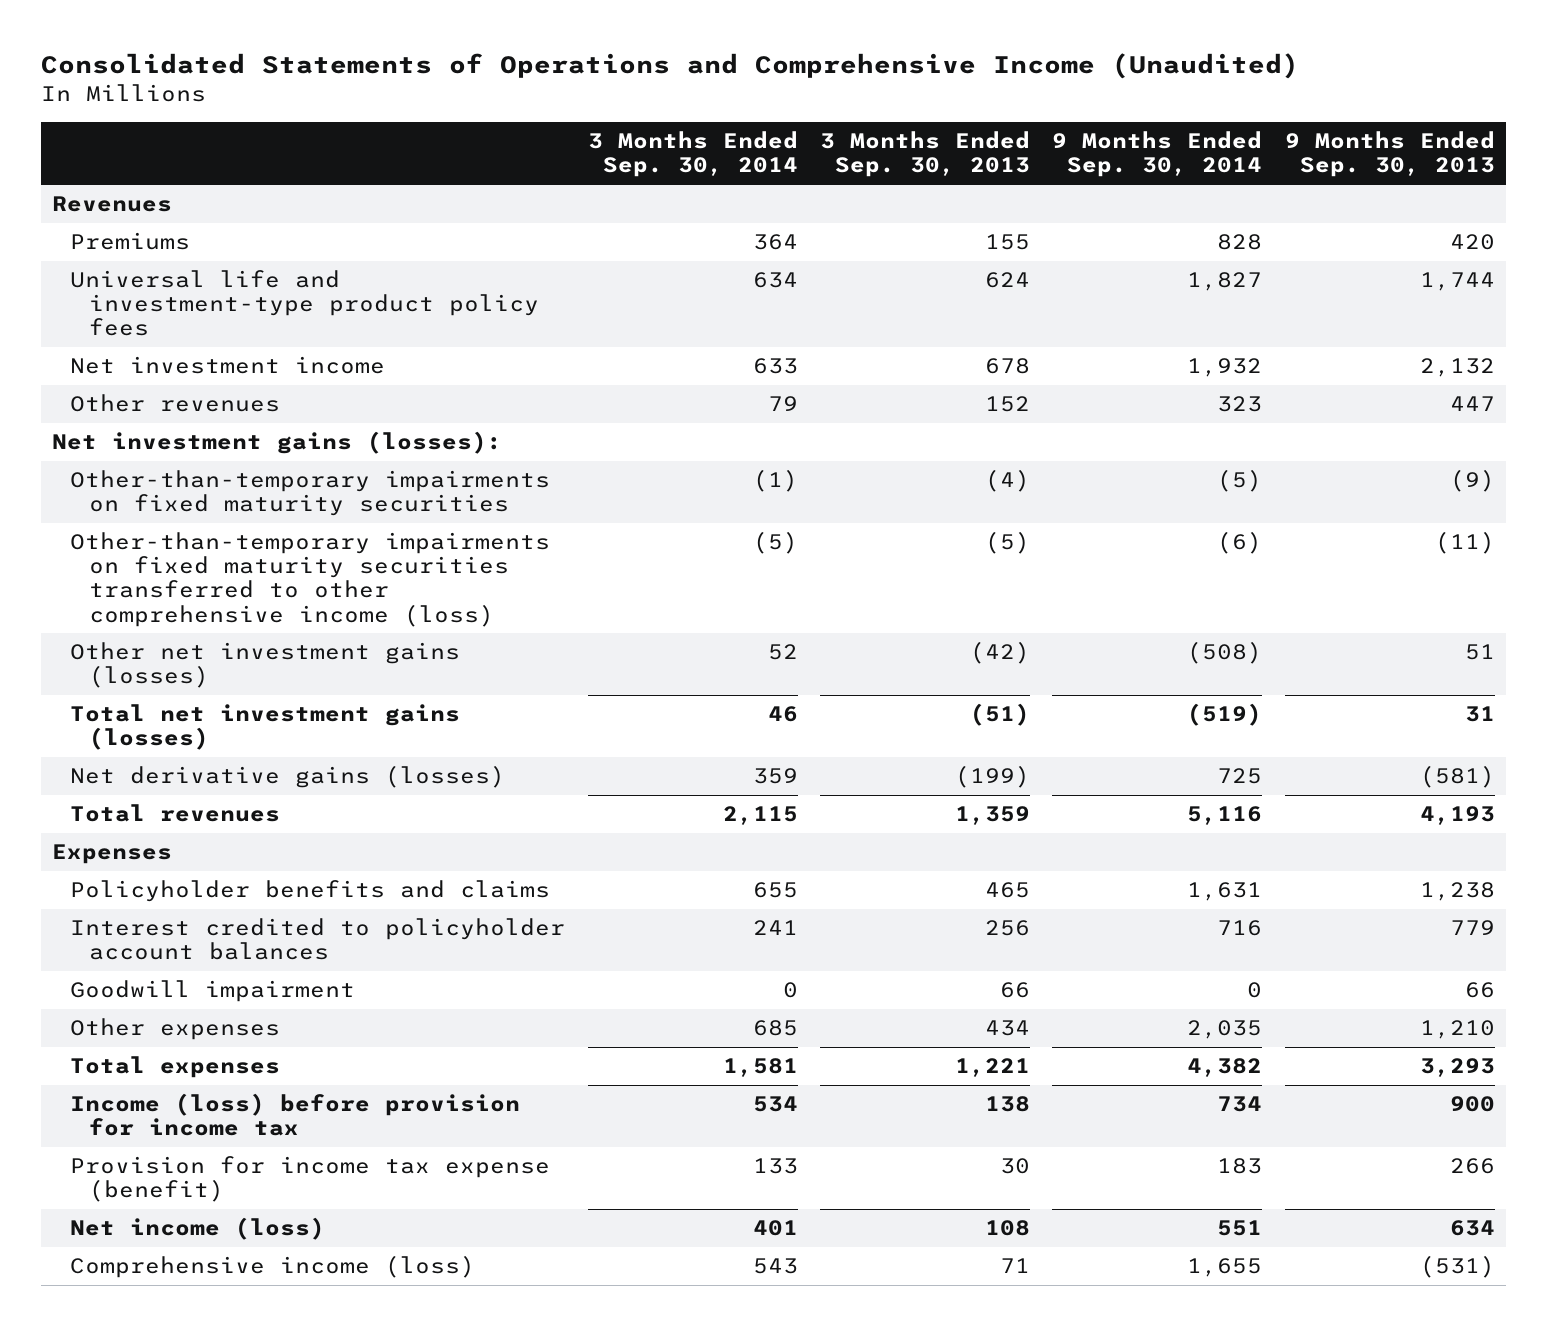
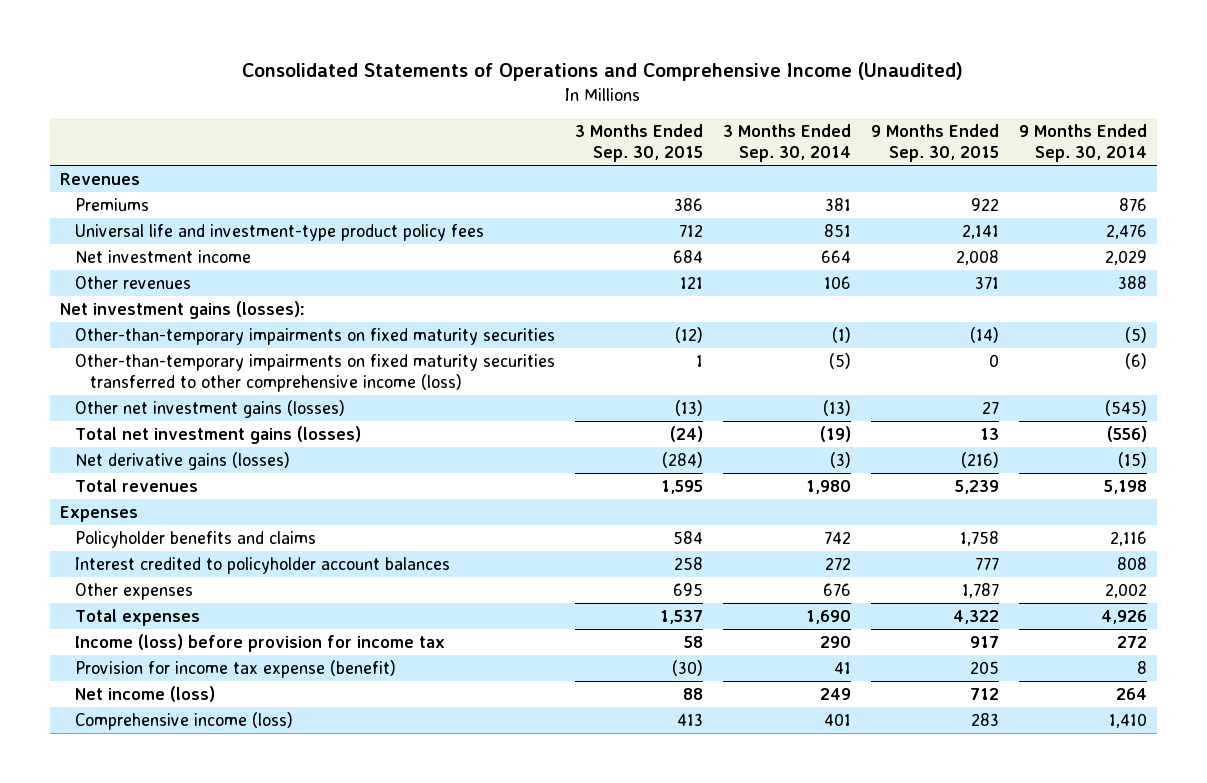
- | 3 Months Ended Sep. 30, 2014 | 3 Months Ended Sep. 30, 2013 | 9 Months Ended Sep. 30, 2014 | 9 Months Ended Sep. 30, 2013
+ | 3 Months Ended Sep. 30, 2015 | 3 Months Ended Sep. 30, 2014 | 9 Months Ended Sep. 30, 2015 | 9 Months Ended Sep. 30, 2014
- Premiums | 364 | 155 | 828 | 420
- Universal life and investment-type product policy fees | 634 | 624 | 1,827 | 1,744
- Net investment income | 633 | 678 | 1,932 | 2,132
- Other revenues | 79 | 152 | 323 | 447
+ Premiums | 386 | 381 | 922 | 876
+ Universal life and investment-type product policy fees | 712 | 851 | 2,141 | 2,476
+ Net investment income | 684 | 664 | 2,008 | 2,029
+ Other revenues | 121 | 106 | 371 | 388
- Other net investment gains (losses) | 52 | (42) | (508) | 51
- Total net investment gains (losses) | 46 | (51) | (519) | 31
- Net derivative gains (losses) | 359 | (199) | 725 | (581)
- Total revenues | 2,115 | 1,359 | 5,116 | 4,193
+ Other net investment gains (losses) | (13) | (13) | 27 | (545)
+ Total net investment gains (losses) | (24) | (19) | 13 | (556)
+ Net derivative gains (losses) | (284) | (3) | (216) | (15)
+ Total revenues | 1,595 | 1,980 | 5,239 | 5,198
- Policyholder benefits and claims | 655 | 465 | 1,631 | 1,238
- Interest credited to policyholder account balances | 241 | 256 | 716 | 779
- Goodwill impairment | 0 | 66 | 0 | 66
- Other expenses | 685 | 434 | 2,035 | 1,210
- Total expenses | 1,581 | 1,221 | 4,382 | 3,293
- Income (loss) before provision for income tax | 534 | 138 | 734 | 900
- Provision for income tax expense (benefit) | 133 | 30 | 183 | 266
- Net income (loss) | 401 | 108 | 551 | 634
- Comprehensive income (loss) | 543 | 71 | 1,655 | (531)
+ Policyholder benefits and claims | 584 | 742 | 1,758 | 2,116
+ Interest credited to policyholder account balances | 258 | 272 | 777 | 808
+ Other expenses | 695 | 676 | 1,787 | 2,002
+ Total expenses | 1,537 | 1,690 | 4,322 | 4,926
+ Income (loss) before provision for income tax | 58 | 290 | 917 | 272
+ Provision for income tax expense (benefit) | (30) | 41 | 205 | 8
+ Net income (loss) | 88 | 249 | 712 | 264
+ Comprehensive income (loss) | 413 | 401 | 283 | 1,410

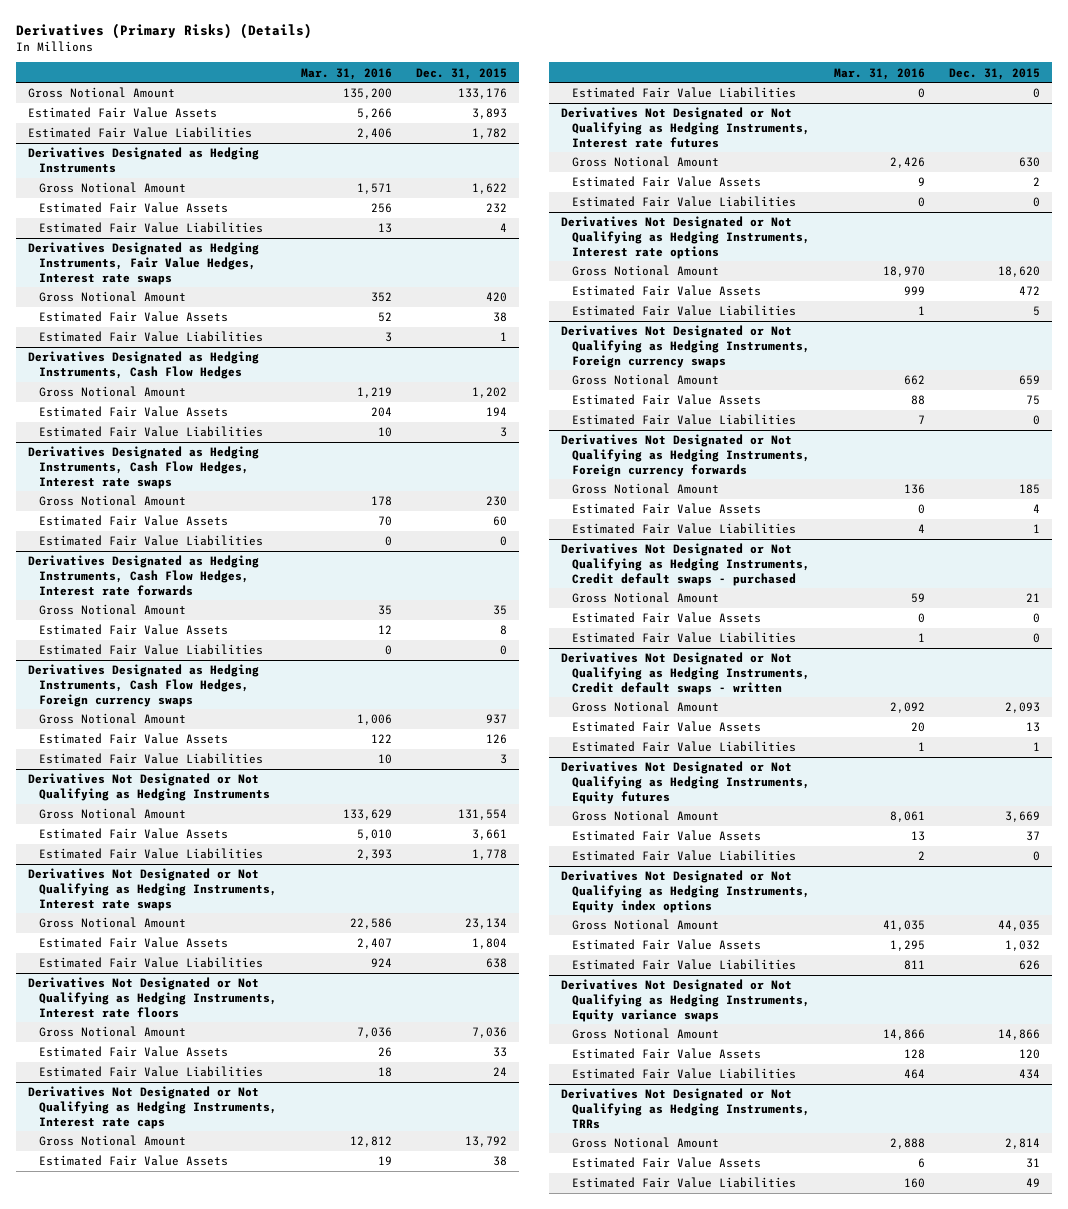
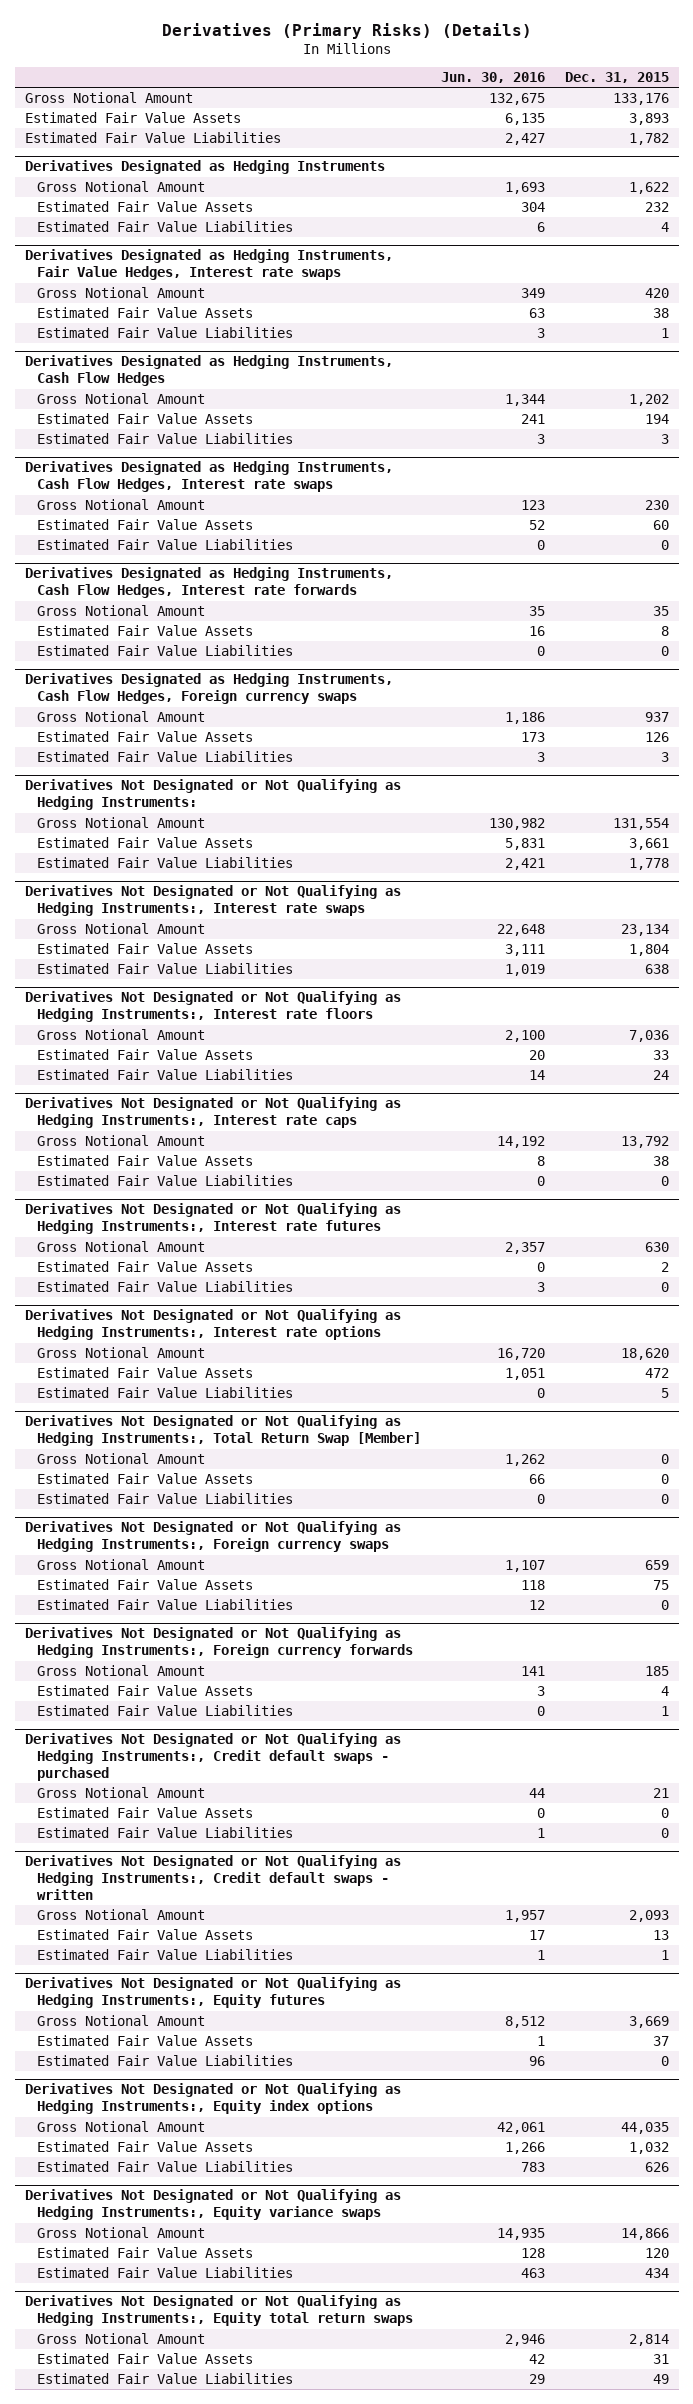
- | Mar. 31, 2016 | Dec. 31, 2015
+ | Jun. 30, 2016 | Dec. 31, 2015
- Derivatives Not Designated or Not Qualifying as Hedging Instruments
+ Derivatives Not Designated or Not Qualifying as Hedging Instruments:
- Derivatives Not Designated or Not Qualifying as Hedging Instruments, Interest rate swaps
+ Derivatives Not Designated or Not Qualifying as Hedging Instruments:, Interest rate swaps
- Derivatives Not Designated or Not Qualifying as Hedging Instruments, Interest rate floors
+ Derivatives Not Designated or Not Qualifying as Hedging Instruments:, Interest rate floors
- Derivatives Not Designated or Not Qualifying as Hedging Instruments, Interest rate caps
+ Derivatives Not Designated or Not Qualifying as Hedging Instruments:, Interest rate caps
- Derivatives Not Designated or Not Qualifying as Hedging Instruments, Interest rate futures
+ Derivatives Not Designated or Not Qualifying as Hedging Instruments:, Interest rate futures
- Derivatives Not Designated or Not Qualifying as Hedging Instruments, Interest rate options
+ Derivatives Not Designated or Not Qualifying as Hedging Instruments:, Interest rate options
- Derivatives Not Designated or Not Qualifying as Hedging Instruments, Foreign currency swaps
+ Derivatives Not Designated or Not Qualifying as Hedging Instruments:, Total Return Swap [Member]
+ Gross Notional Amount | 1,262 | 0
+ Estimated Fair Value Assets | 66 | 0
+ Estimated Fair Value Liabilities | 0 | 0
+ Derivatives Not Designated or Not Qualifying as Hedging Instruments:, Foreign currency swaps
- Derivatives Not Designated or Not Qualifying as Hedging Instruments, Foreign currency forwards
+ Derivatives Not Designated or Not Qualifying as Hedging Instruments:, Foreign currency forwards
- Derivatives Not Designated or Not Qualifying as Hedging Instruments, Credit default swaps - purchased
+ Derivatives Not Designated or Not Qualifying as Hedging Instruments:, Credit default swaps - purchased
- Derivatives Not Designated or Not Qualifying as Hedging Instruments, Credit default swaps - written
+ Derivatives Not Designated or Not Qualifying as Hedging Instruments:, Credit default swaps - written
- Derivatives Not Designated or Not Qualifying as Hedging Instruments, Equity futures
+ Derivatives Not Designated or Not Qualifying as Hedging Instruments:, Equity futures
- Derivatives Not Designated or Not Qualifying as Hedging Instruments, Equity index options
+ Derivatives Not Designated or Not Qualifying as Hedging Instruments:, Equity index options
- Derivatives Not Designated or Not Qualifying as Hedging Instruments, Equity variance swaps
+ Derivatives Not Designated or Not Qualifying as Hedging Instruments:, Equity variance swaps
- Derivatives Not Designated or Not Qualifying as Hedging Instruments, TRRs
+ Derivatives Not Designated or Not Qualifying as Hedging Instruments:, Equity total return swaps

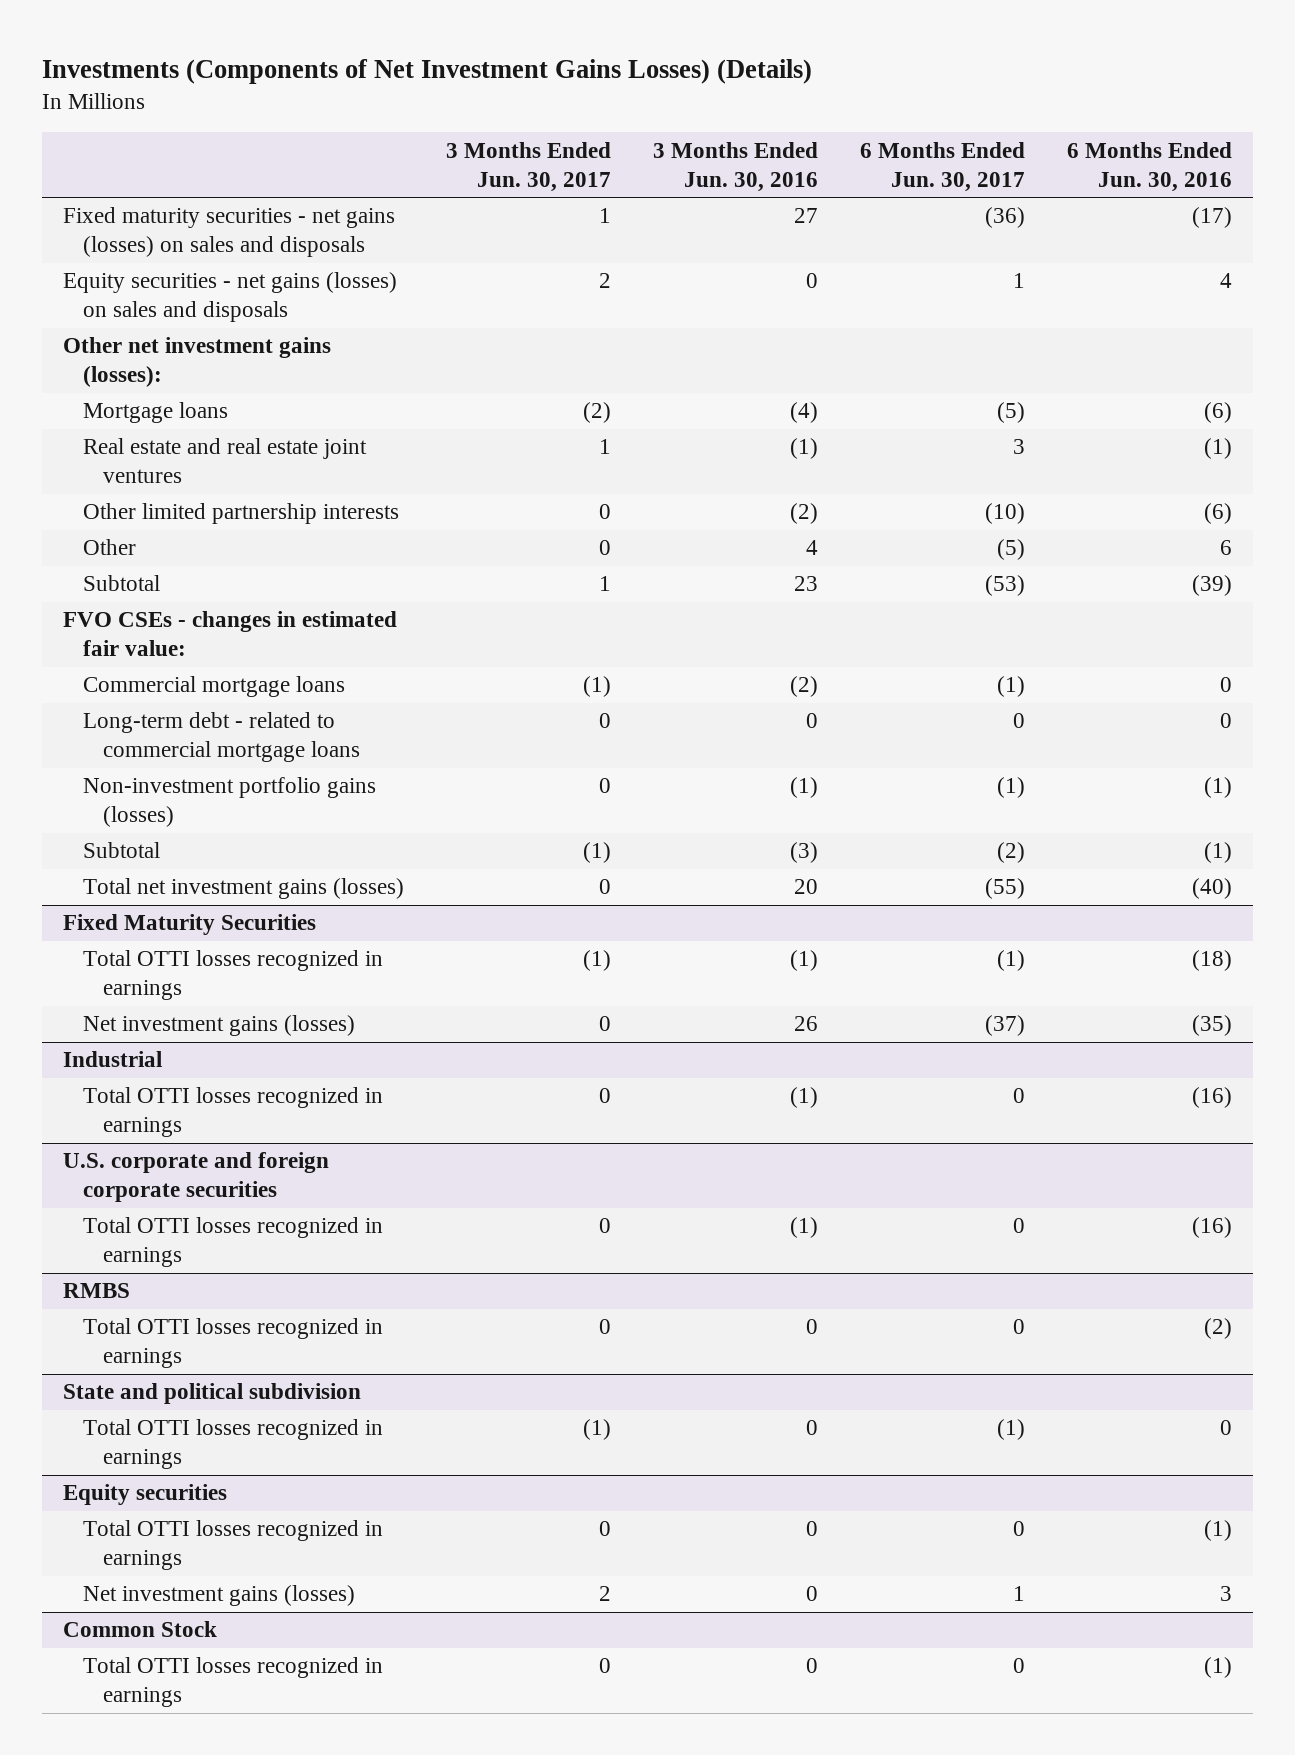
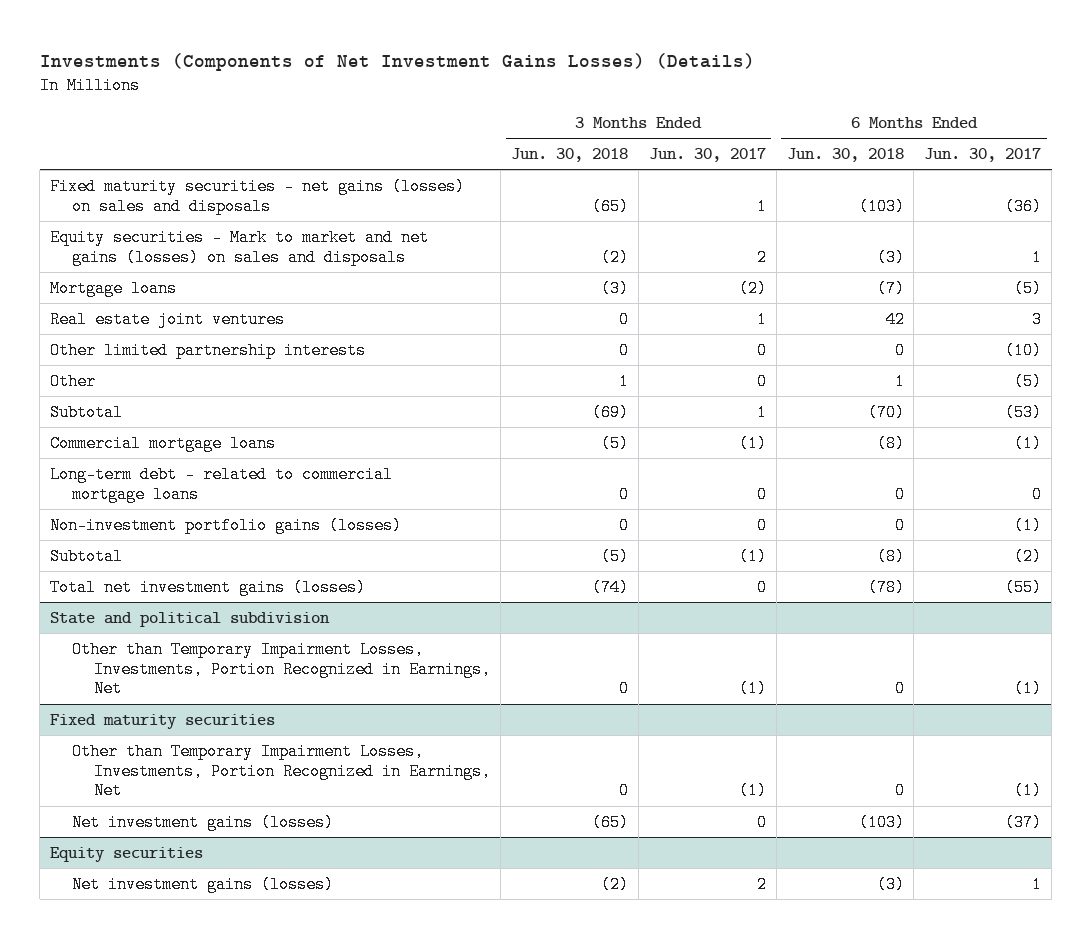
- | 3 Months Ended Jun. 30, 2017 | 3 Months Ended Jun. 30, 2016 | 6 Months Ended Jun. 30, 2017 | 6 Months Ended Jun. 30, 2016
+ | 3 Months Ended Jun. 30, 2018 | 3 Months Ended Jun. 30, 2017 | 6 Months Ended Jun. 30, 2018 | 6 Months Ended Jun. 30, 2017
- Equity securities - net gains (losses) on sales and disposals | 2 | 0 | 1 | 4
- Other net investment gains (losses):
+ Equity securities - Mark to market and net gains (losses) on sales and disposals | (2) | 2 | (3) | 1
- Real estate and real estate joint ventures | 1 | (1) | 3 | (1)
+ Real estate joint ventures | 0 | 1 | 42 | 3
- FVO CSEs - changes in estimated fair value:
- Fixed Maturity Securities
- Total OTTI losses recognized in earnings | (1) | (1) | (1) | (18)
- Net investment gains (losses) | 0 | 26 | (37) | (35)
- Industrial
- Total OTTI losses recognized in earnings | 0 | (1) | 0 | (16)
- U.S. corporate and foreign corporate securities
- Total OTTI losses recognized in earnings | 0 | (1) | 0 | (16)
- RMBS
- Total OTTI losses recognized in earnings | 0 | 0 | 0 | (2)
@ State and political subdivision
- Total OTTI losses recognized in earnings | (1) | 0 | (1) | 0
+ Other than Temporary Impairment Losses, Investments, Portion Recognized in Earnings, Net | 0 | (1) | 0 | (1)
+ Fixed maturity securities
+ Other than Temporary Impairment Losses, Investments, Portion Recognized in Earnings, Net | 0 | (1) | 0 | (1)
+ Net investment gains (losses) | (65) | 0 | (103) | (37)
@ Equity securities
- Total OTTI losses recognized in earnings | 0 | 0 | 0 | (1)
- Common Stock
- Total OTTI losses recognized in earnings | 0 | 0 | 0 | (1)

